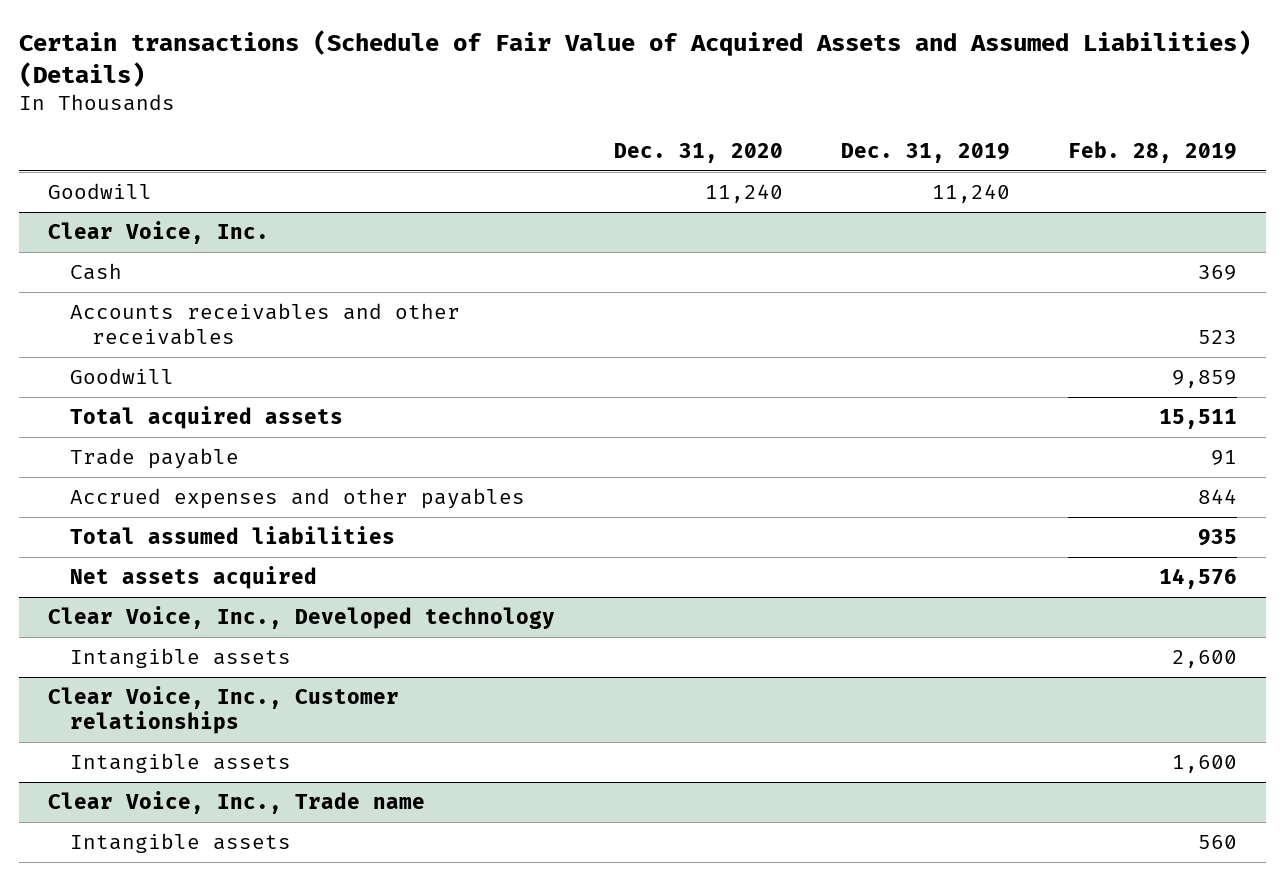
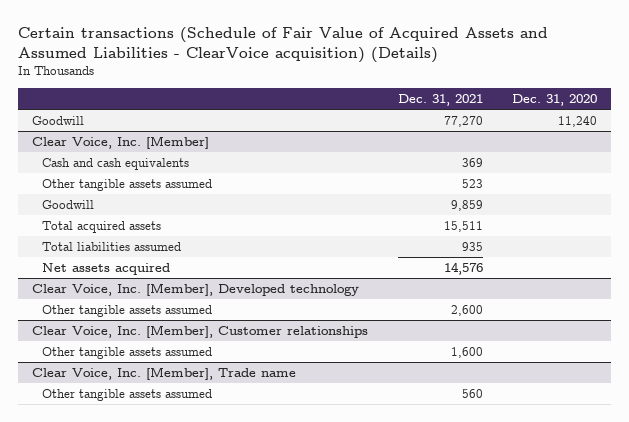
- Certain transactions (Schedule of Fair Value of Acquired Assets and Assumed Liabilities) (Details)
+ Certain transactions (Schedule of Fair Value of Acquired Assets and Assumed Liabilities - ClearVoice acquisition) (Details)
- | Dec. 31, 2020 | Dec. 31, 2019 | Feb. 28, 2019
+ | Dec. 31, 2021 | Dec. 31, 2020
- Clear Voice, Inc.
- Cash | | | 369
- Accounts receivables and other receivables | | | 523
+ Clear Voice, Inc. [Member]
+ Cash and cash equivalents | 369 |
+ Other tangible assets assumed | 523 |
- Trade payable | | | 91
- Accrued expenses and other payables | | | 844
- Total assumed liabilities | | | 935
+ Total liabilities assumed | 935 |
- Clear Voice, Inc., Developed technology
- Intangible assets | | | 2,600
- Clear Voice, Inc., Customer relationships
- Intangible assets | | | 1,600
- Clear Voice, Inc., Trade name
- Intangible assets | | | 560
+ Clear Voice, Inc. [Member], Developed technology
+ Other tangible assets assumed | 2,600 |
+ Clear Voice, Inc. [Member], Customer relationships
+ Other tangible assets assumed | 1,600 |
+ Clear Voice, Inc. [Member], Trade name
+ Other tangible assets assumed | 560 |

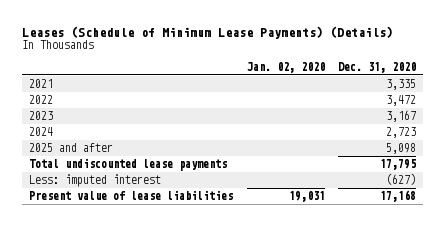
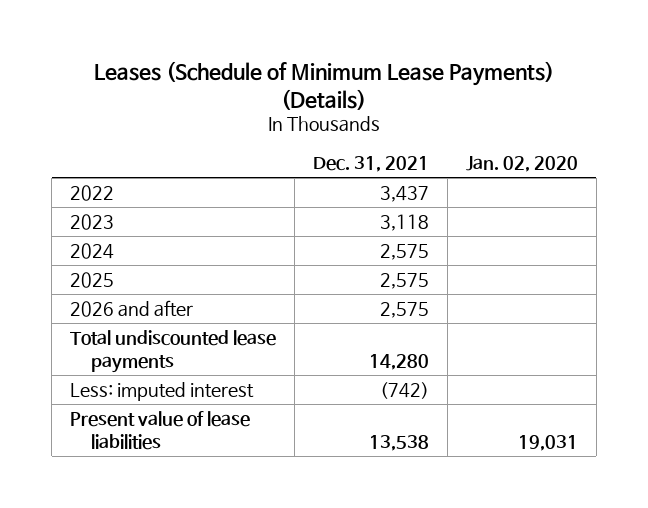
- | Jan. 02, 2020 | Dec. 31, 2020
+ | Dec. 31, 2021 | Jan. 02, 2020
- 2021 | | 3,335
- 2025 and after | | 5,098
+ 2025 | 2,575 |
+ 2026 and after | 2,575 |

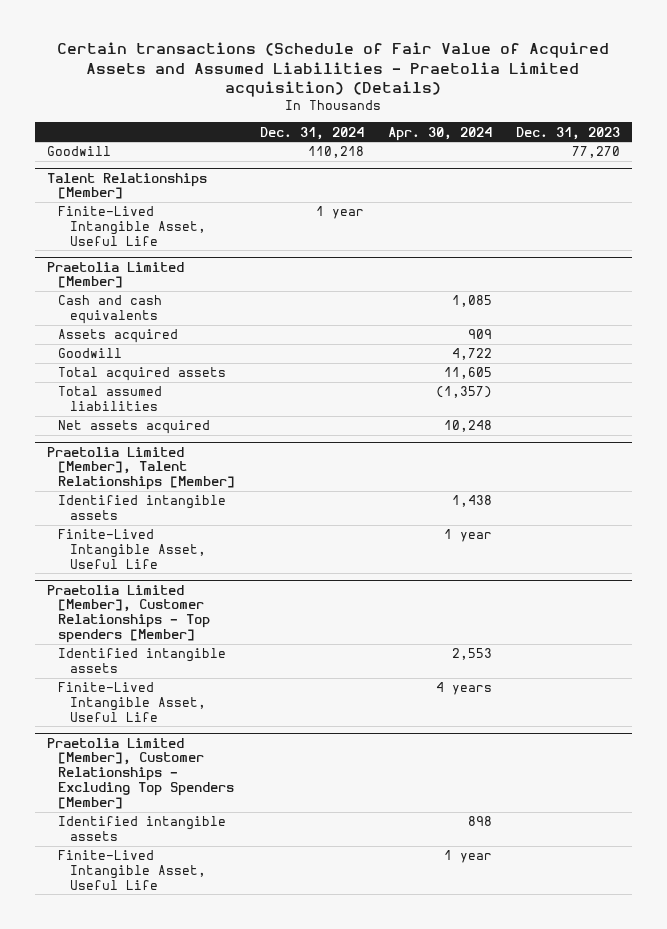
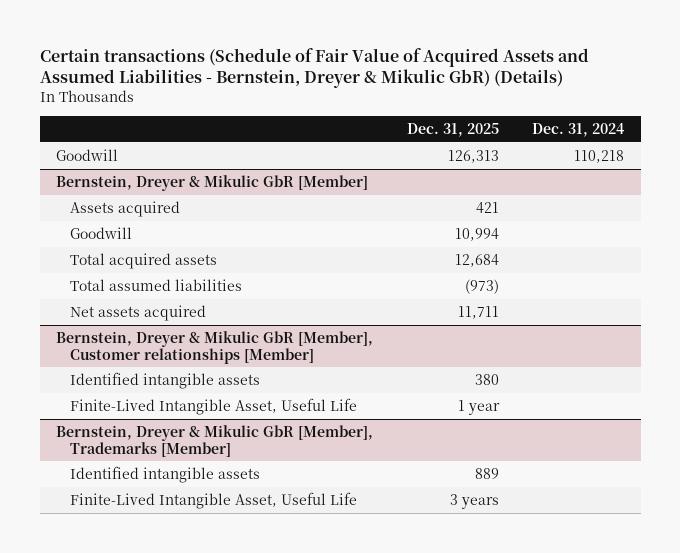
- Certain transactions (Schedule of Fair Value of Acquired Assets and Assumed Liabilities - Praetolia Limited acquisition) (Details)
+ Certain transactions (Schedule of Fair Value of Acquired Assets and Assumed Liabilities - Bernstein, Dreyer & Mikulic GbR) (Details)
- | Dec. 31, 2024 | Apr. 30, 2024 | Dec. 31, 2023
+ | Dec. 31, 2025 | Dec. 31, 2024
- Talent Relationships [Member]
- Finite-Lived Intangible Asset, Useful Life | 1 year | |
- Praetolia Limited [Member]
- Cash and cash equivalents | | 1,085 |
- Assets acquired | | 909 |
- Goodwill | | 4,722 |
- Total acquired assets | | 11,605 |
- Total assumed liabilities | | (1,357) |
- Net assets acquired | | 10,248 |
- Praetolia Limited [Member], Talent Relationships [Member]
- Identified intangible assets | | 1,438 |
- Finite-Lived Intangible Asset, Useful Life | | 1 year |
- Praetolia Limited [Member], Customer Relationships - Top spenders [Member]
- Identified intangible assets | | 2,553 |
- Finite-Lived Intangible Asset, Useful Life | | 4 years |
- Praetolia Limited [Member], Customer Relationships - Excluding Top Spenders [Member]
- Identified intangible assets | | 898 |
- Finite-Lived Intangible Asset, Useful Life | | 1 year |
+ Bernstein, Dreyer & Mikulic GbR [Member]
+ Assets acquired | 421 |
+ Goodwill | 10,994 |
+ Total acquired assets | 12,684 |
+ Total assumed liabilities | (973) |
+ Net assets acquired | 11,711 |
+ Bernstein, Dreyer & Mikulic GbR [Member], Customer relationships [Member]
+ Identified intangible assets | 380 |
+ Finite-Lived Intangible Asset, Useful Life | 1 year |
+ Bernstein, Dreyer & Mikulic GbR [Member], Trademarks [Member]
+ Identified intangible assets | 889 |
+ Finite-Lived Intangible Asset, Useful Life | 3 years |

